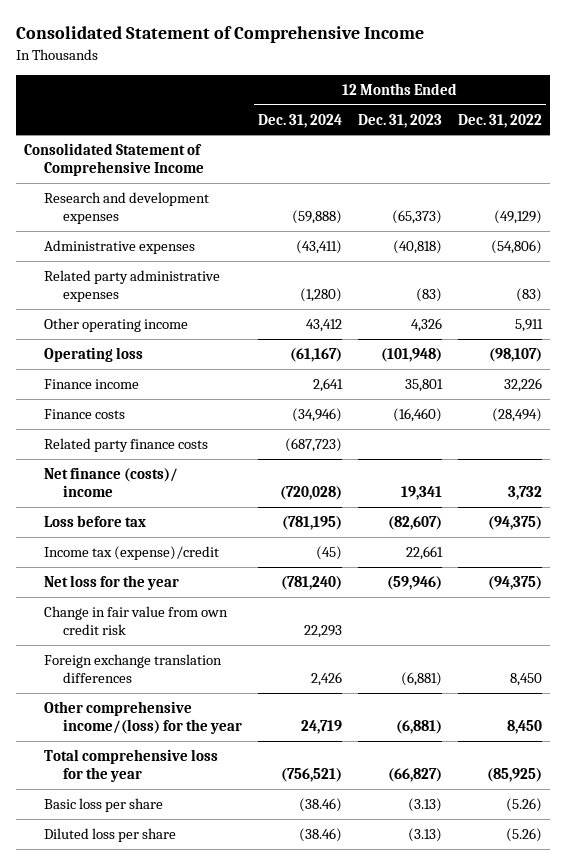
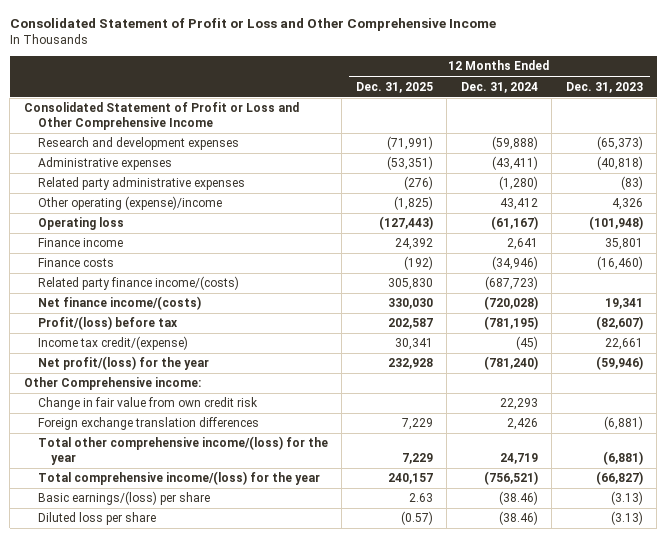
- Consolidated Statement of Comprehensive Income
+ Consolidated Statement of Profit or Loss and Other Comprehensive Income
- | 12 Months Ended Dec. 31, 2024 | 12 Months Ended Dec. 31, 2023 | 12 Months Ended Dec. 31, 2022
+ | 12 Months Ended Dec. 31, 2025 | 12 Months Ended Dec. 31, 2024 | 12 Months Ended Dec. 31, 2023
- Consolidated Statement of Comprehensive Income
+ Consolidated Statement of Profit or Loss and Other Comprehensive Income
- Other operating income | 43,412 | 4,326 | 5,911
+ Other operating (expense)/income | (1,825) | 43,412 | 4,326
- Related party finance costs | (687,723) | |
- Net finance (costs)/ income | (720,028) | 19,341 | 3,732
- Loss before tax | (781,195) | (82,607) | (94,375)
- Income tax (expense)/credit | (45) | 22,661 |
- Net loss for the year | (781,240) | (59,946) | (94,375)
+ Related party finance income/(costs) | 305,830 | (687,723) |
+ Net finance income/(costs) | 330,030 | (720,028) | 19,341
+ Profit/(loss) before tax | 202,587 | (781,195) | (82,607)
+ Income tax credit/(expense) | 30,341 | (45) | 22,661
+ Net profit/(loss) for the year | 232,928 | (781,240) | (59,946)
+ Other Comprehensive income:
- Other comprehensive income/(loss) for the year | 24,719 | (6,881) | 8,450
- Total comprehensive loss for the year | (756,521) | (66,827) | (85,925)
- Basic loss per share | (38.46) | (3.13) | (5.26)
+ Total other comprehensive income/(loss) for the year | 7,229 | 24,719 | (6,881)
+ Total comprehensive income/(loss) for the year | 240,157 | (756,521) | (66,827)
+ Basic earnings/(loss) per share | 2.63 | (38.46) | (3.13)

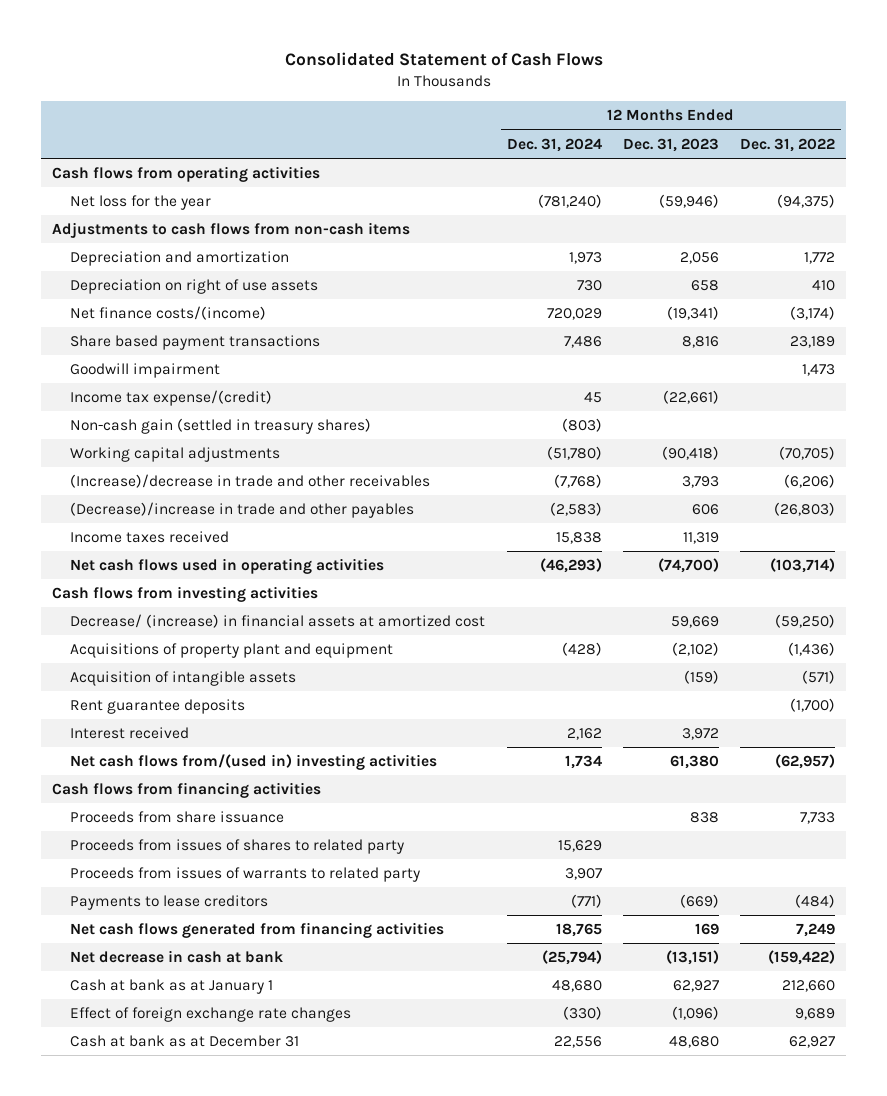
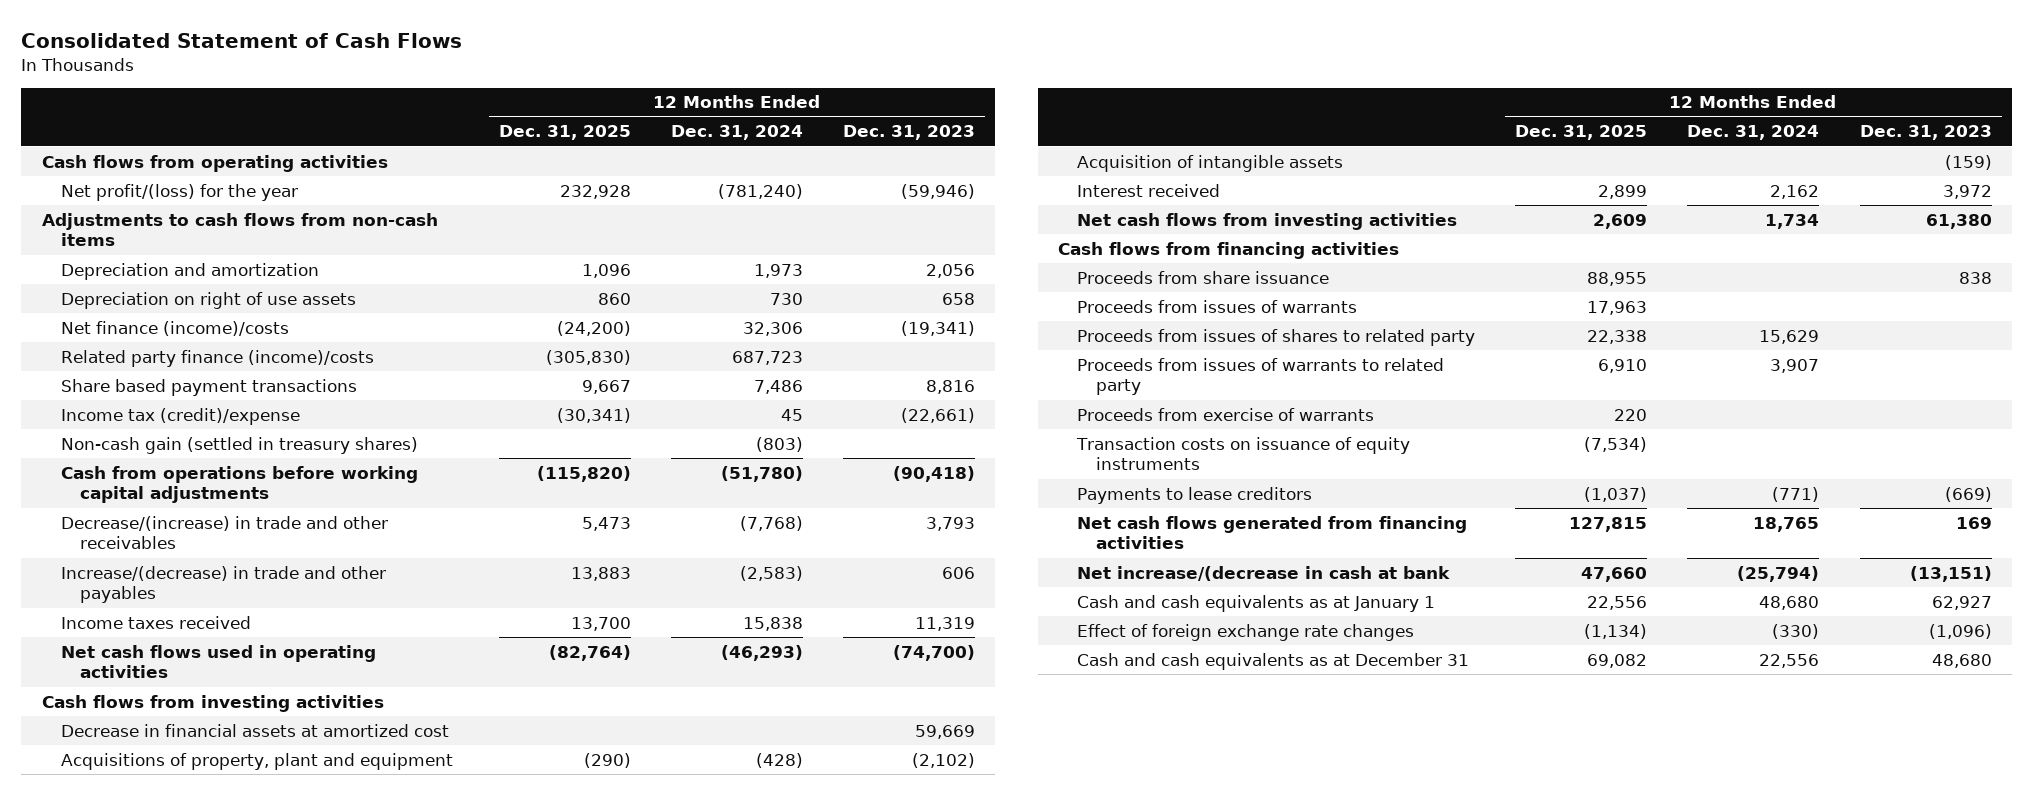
- | 12 Months Ended Dec. 31, 2024 | 12 Months Ended Dec. 31, 2023 | 12 Months Ended Dec. 31, 2022
+ | 12 Months Ended Dec. 31, 2025 | 12 Months Ended Dec. 31, 2024 | 12 Months Ended Dec. 31, 2023
- Net loss for the year | (781,240) | (59,946) | (94,375)
+ Net profit/(loss) for the year | 232,928 | (781,240) | (59,946)
- Net finance costs/(income) | 720,029 | (19,341) | (3,174)
+ Net finance (income)/costs | (24,200) | 32,306 | (19,341)
+ Related party finance (income)/costs | (305,830) | 687,723 |
- Goodwill impairment | | | 1,473
- Income tax expense/(credit) | 45 | (22,661) |
+ Income tax (credit)/expense | (30,341) | 45 | (22,661)
- Working capital adjustments | (51,780) | (90,418) | (70,705)
- (Increase)/decrease in trade and other receivables | (7,768) | 3,793 | (6,206)
- (Decrease)/increase in trade and other payables | (2,583) | 606 | (26,803)
+ Cash from operations before working capital adjustments | (115,820) | (51,780) | (90,418)
+ Decrease/(increase) in trade and other receivables | 5,473 | (7,768) | 3,793
+ Increase/(decrease) in trade and other payables | 13,883 | (2,583) | 606
- Decrease/ (increase) in financial assets at amortized cost | | 59,669 | (59,250)
- Acquisitions of property plant and equipment | (428) | (2,102) | (1,436)
+ Decrease in financial assets at amortized cost | | | 59,669
+ Acquisitions of property, plant and equipment | (290) | (428) | (2,102)
- Rent guarantee deposits | | | (1,700)
- Net cash flows from/(used in) investing activities | 1,734 | 61,380 | (62,957)
+ Net cash flows from investing activities | 2,609 | 1,734 | 61,380
+ Proceeds from issues of warrants | 17,963 | |
+ Proceeds from exercise of warrants | 220 | |
+ Transaction costs on issuance of equity instruments | (7,534) | |
- Net decrease in cash at bank | (25,794) | (13,151) | (159,422)
- Cash at bank as at January 1 | 48,680 | 62,927 | 212,660
+ Net increase/(decrease in cash at bank | 47,660 | (25,794) | (13,151)
+ Cash and cash equivalents as at January 1 | 22,556 | 48,680 | 62,927
- Cash at bank as at December 31 | 22,556 | 48,680 | 62,927
+ Cash and cash equivalents as at December 31 | 69,082 | 22,556 | 48,680

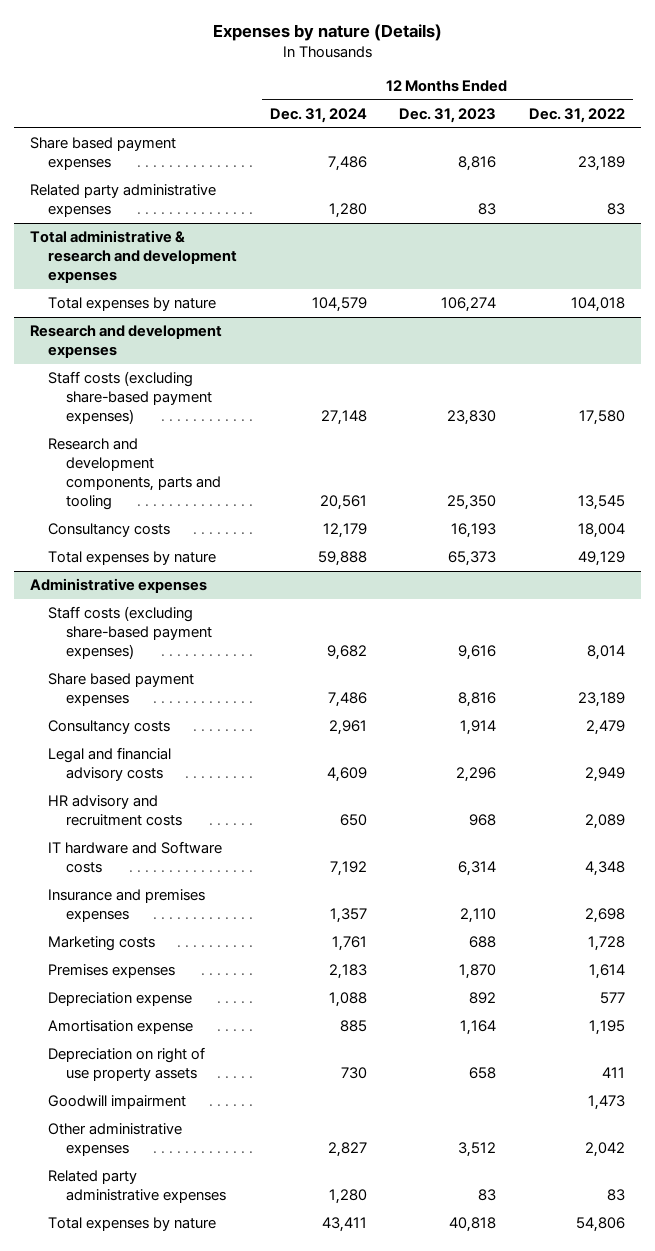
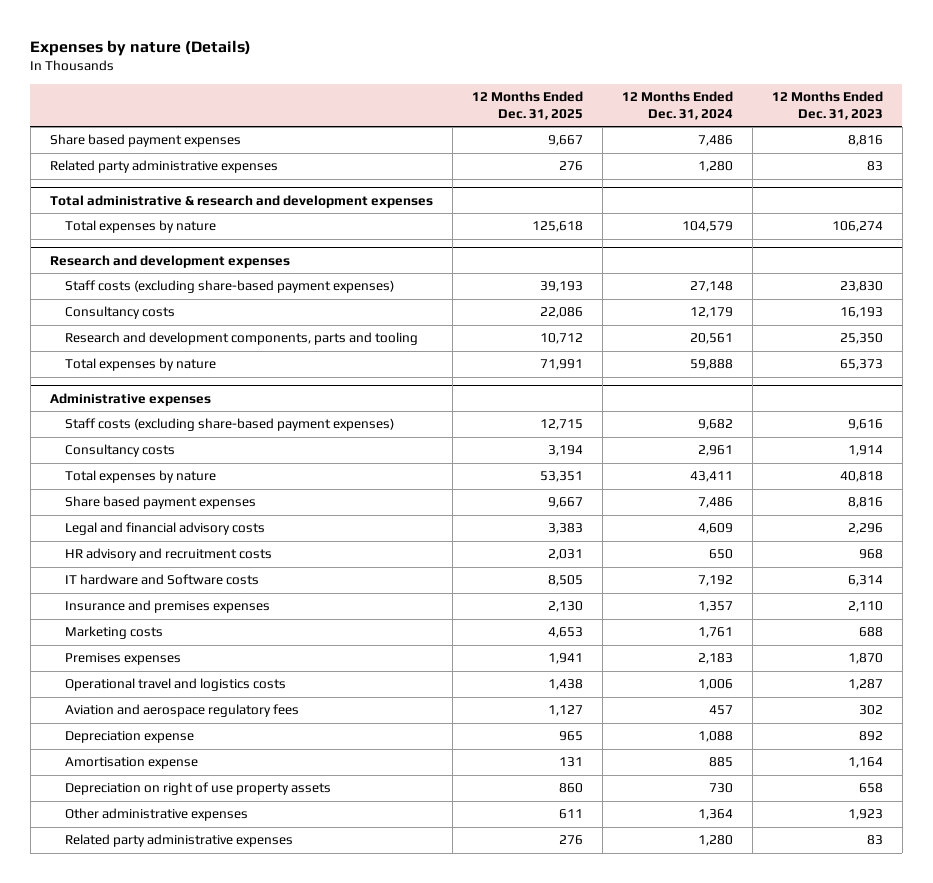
- | 12 Months Ended Dec. 31, 2024 | 12 Months Ended Dec. 31, 2023 | 12 Months Ended Dec. 31, 2022
+ | 12 Months Ended Dec. 31, 2025 | 12 Months Ended Dec. 31, 2024 | 12 Months Ended Dec. 31, 2023
@ Research and development expenses
moved down: Research and development components, parts and tooling | 10,712 | 20,561 | 25,350
@ Administrative expenses
moved up: Total expenses by nature | 53,351 | 43,411 | 40,818
moved down: Share based payment expenses | 9,667 | 7,486 | 8,816
+ Operational travel and logistics costs | 1,438 | 1,006 | 1,287
+ Aviation and aerospace regulatory fees | 1,127 | 457 | 302
- Goodwill impairment | | | 1,473
- Other administrative expenses | 2,827 | 3,512 | 2,042
+ Other administrative expenses | 611 | 1,364 | 1,923

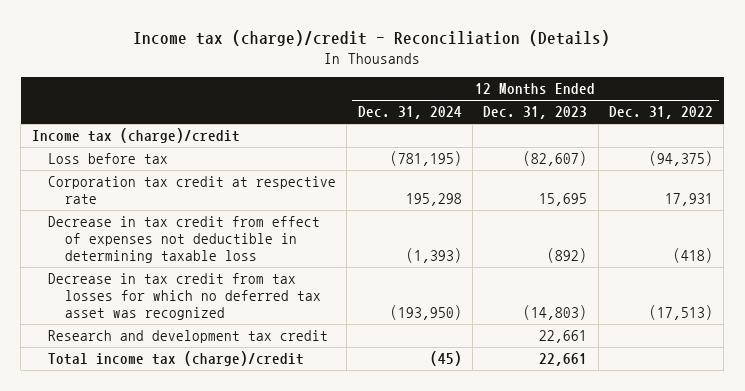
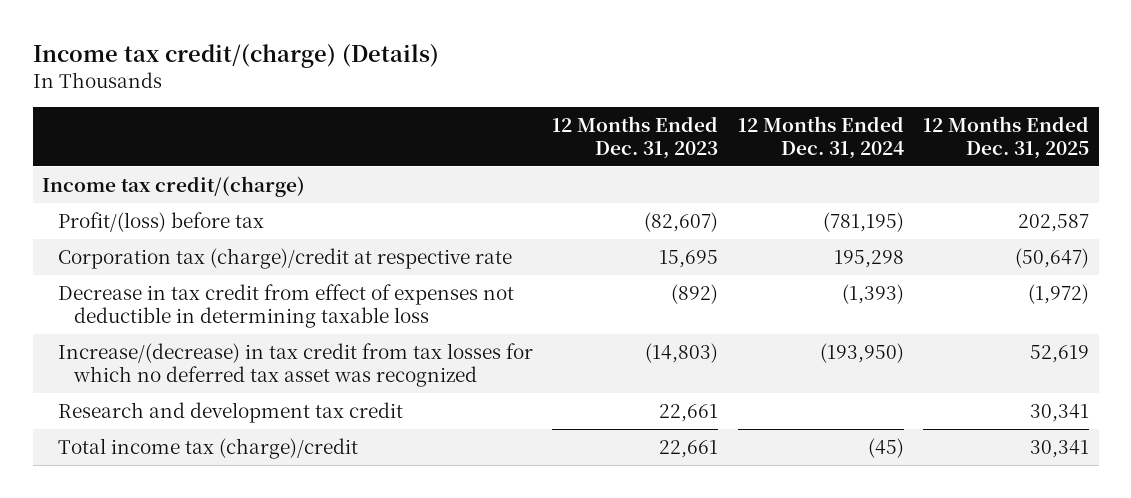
- Income tax (charge)/credit - Reconciliation (Details)
+ Income tax credit/(charge) (Details)
- | 12 Months Ended Dec. 31, 2024 | 12 Months Ended Dec. 31, 2023 | 12 Months Ended Dec. 31, 2022
+ | 12 Months Ended Dec. 31, 2023 | 12 Months Ended Dec. 31, 2024 | 12 Months Ended Dec. 31, 2025
- Income tax (charge)/credit
- Loss before tax | (781,195) | (82,607) | (94,375)
- Corporation tax credit at respective rate | 195,298 | 15,695 | 17,931
+ Income tax credit/(charge)
+ Profit/(loss) before tax | (82,607) | (781,195) | 202,587
+ Corporation tax (charge)/credit at respective rate | 15,695 | 195,298 | (50,647)
- Decrease in tax credit from tax losses for which no deferred tax asset was recognized | (193,950) | (14,803) | (17,513)
+ Increase/(decrease) in tax credit from tax losses for which no deferred tax asset was recognized | (14,803) | (193,950) | 52,619

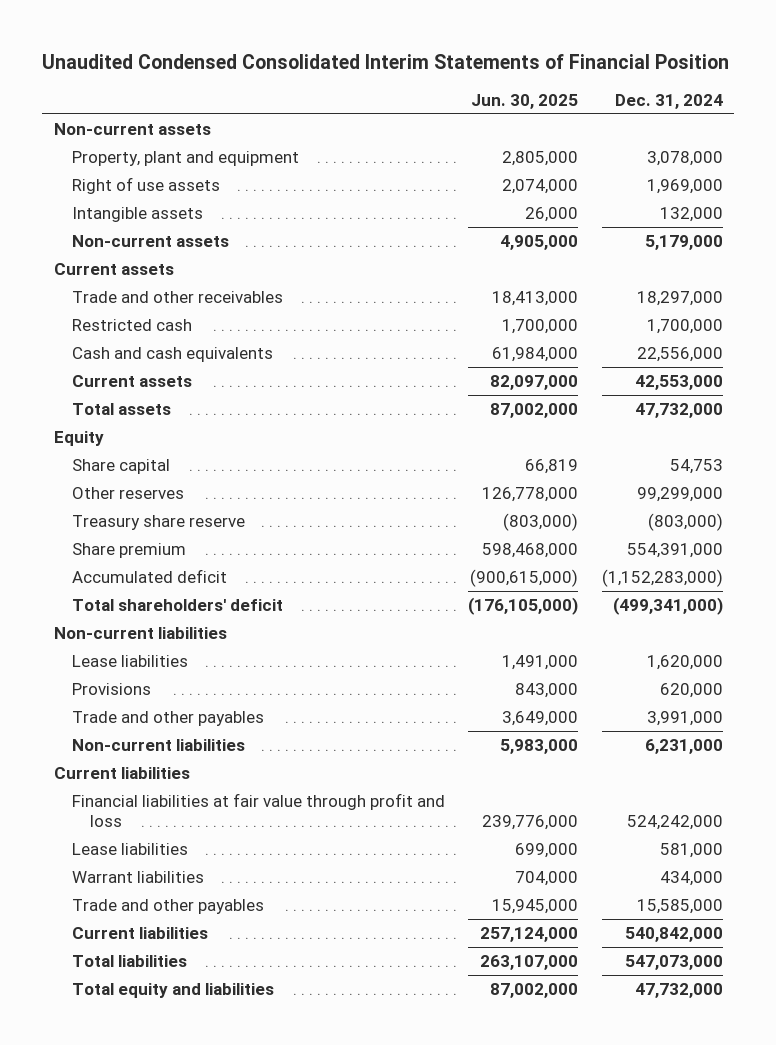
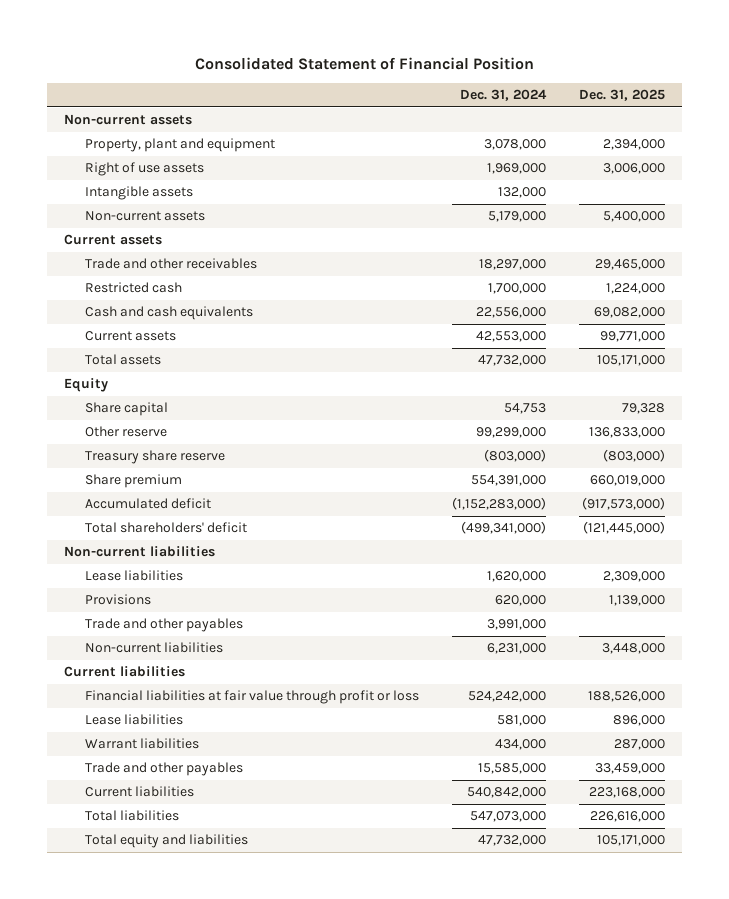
- Unaudited Condensed Consolidated Interim Statements of Financial Position
+ Consolidated Statement of Financial Position
- | Jun. 30, 2025 | Dec. 31, 2024
+ | Dec. 31, 2024 | Dec. 31, 2025
- Other reserves | 126,778,000 | 99,299,000
+ Other reserve | 99,299,000 | 136,833,000
- Financial liabilities at fair value through profit and loss | 239,776,000 | 524,242,000
+ Financial liabilities at fair value through profit or loss | 524,242,000 | 188,526,000

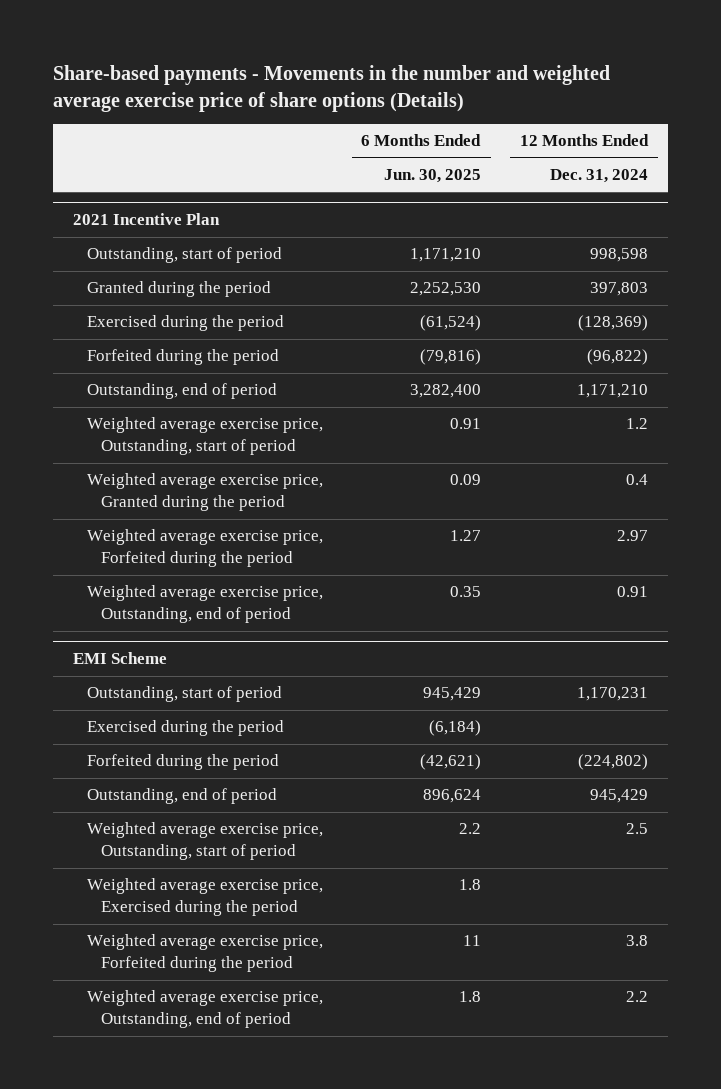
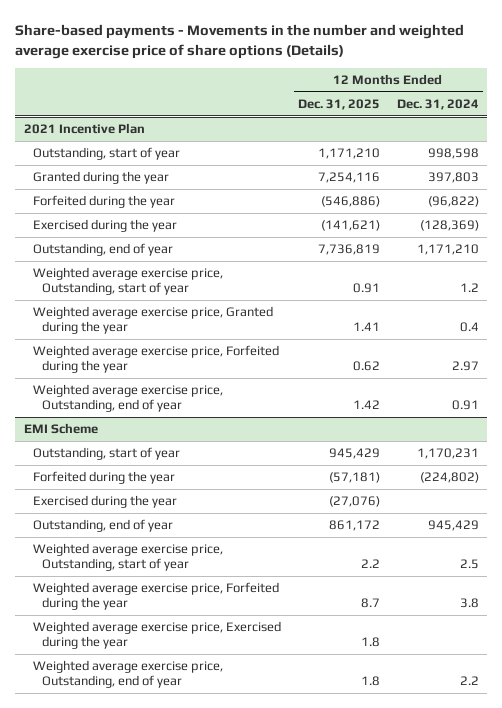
- | 6 Months Ended Jun. 30, 2025 | 12 Months Ended Dec. 31, 2024
+ | 12 Months Ended Dec. 31, 2025 | 12 Months Ended Dec. 31, 2024
@ 2021 Incentive Plan
- Outstanding, start of period | 1,171,210 | 998,598
- Granted during the period | 2,252,530 | 397,803
- Exercised during the period | (61,524) | (128,369)
- Forfeited during the period | (79,816) | (96,822)
- Outstanding, end of period | 3,282,400 | 1,171,210
- Weighted average exercise price, Outstanding, start of period | 0.91 | 1.2
- Weighted average exercise price, Granted during the period | 0.09 | 0.4
- Weighted average exercise price, Forfeited during the period | 1.27 | 2.97
- Weighted average exercise price, Outstanding, end of period | 0.35 | 0.91
+ Outstanding, start of year | 1,171,210 | 998,598
+ Granted during the year | 7,254,116 | 397,803
+ Forfeited during the year | (546,886) | (96,822)
+ Exercised during the year | (141,621) | (128,369)
+ Outstanding, end of year | 7,736,819 | 1,171,210
+ Weighted average exercise price, Outstanding, start of year | 0.91 | 1.2
+ Weighted average exercise price, Granted during the year | 1.41 | 0.4
+ Weighted average exercise price, Forfeited during the year | 0.62 | 2.97
+ Weighted average exercise price, Outstanding, end of year | 1.42 | 0.91
@ EMI Scheme
- Outstanding, start of period | 945,429 | 1,170,231
- Exercised during the period | (6,184) |
- Forfeited during the period | (42,621) | (224,802)
- Outstanding, end of period | 896,624 | 945,429
- Weighted average exercise price, Outstanding, start of period | 2.2 | 2.5
- Weighted average exercise price, Exercised during the period | 1.8 |
- Weighted average exercise price, Forfeited during the period | 11 | 3.8
- Weighted average exercise price, Outstanding, end of period | 1.8 | 2.2
+ Outstanding, start of year | 945,429 | 1,170,231
+ Forfeited during the year | (57,181) | (224,802)
+ Exercised during the year | (27,076) |
+ Outstanding, end of year | 861,172 | 945,429
+ Weighted average exercise price, Outstanding, start of year | 2.2 | 2.5
+ Weighted average exercise price, Forfeited during the year | 8.7 | 3.8
+ Weighted average exercise price, Exercised during the year | 1.8 |
+ Weighted average exercise price, Outstanding, end of year | 1.8 | 2.2

